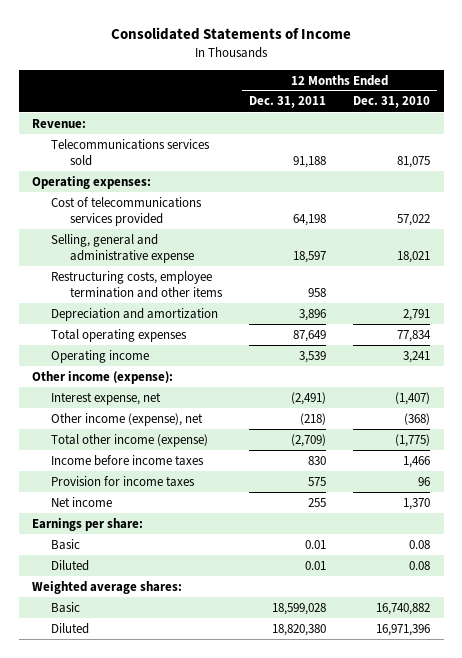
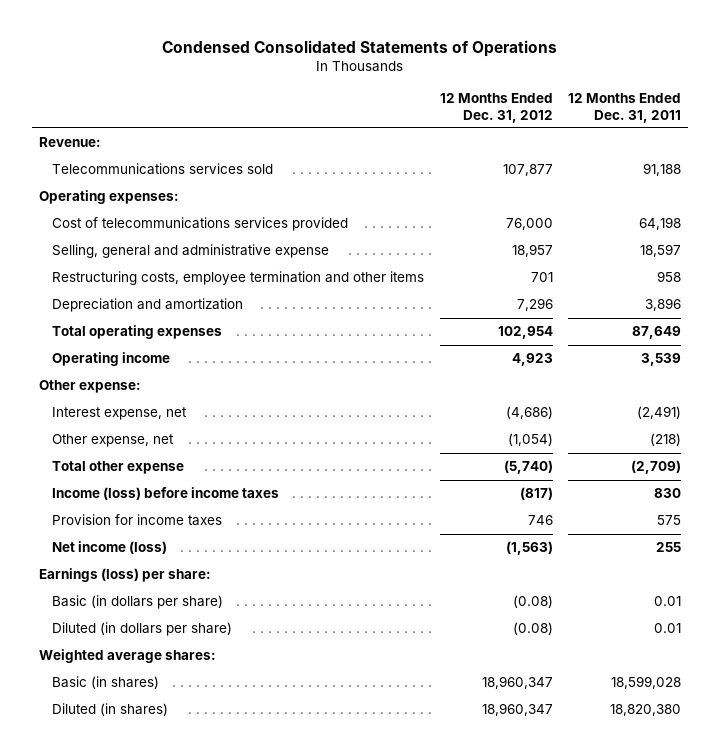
- Consolidated Statements of Income
+ Condensed Consolidated Statements of Operations
- | 12 Months Ended Dec. 31, 2011 | 12 Months Ended Dec. 31, 2010
+ | 12 Months Ended Dec. 31, 2012 | 12 Months Ended Dec. 31, 2011
- Other income (expense):
+ Other expense:
- Other income (expense), net | (218) | (368)
- Total other income (expense) | (2,709) | (1,775)
- Income before income taxes | 830 | 1,466
+ Other expense, net | (1,054) | (218)
+ Total other expense | (5,740) | (2,709)
+ Income (loss) before income taxes | (817) | 830
- Net income | 255 | 1,370
- Earnings per share:
- Basic | 0.01 | 0.08
- Diluted | 0.01 | 0.08
+ Net income (loss) | (1,563) | 255
+ Earnings (loss) per share:
+ Basic (in dollars per share) | (0.08) | 0.01
+ Diluted (in dollars per share) | (0.08) | 0.01
- Basic | 18,599,028 | 16,740,882
- Diluted | 18,820,380 | 16,971,396
+ Basic (in shares) | 18,960,347 | 18,599,028
+ Diluted (in shares) | 18,960,347 | 18,820,380

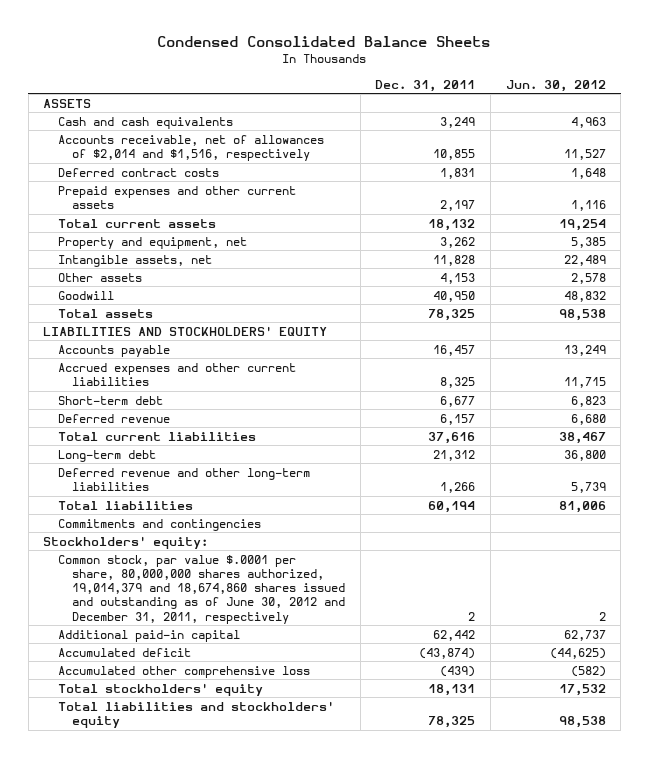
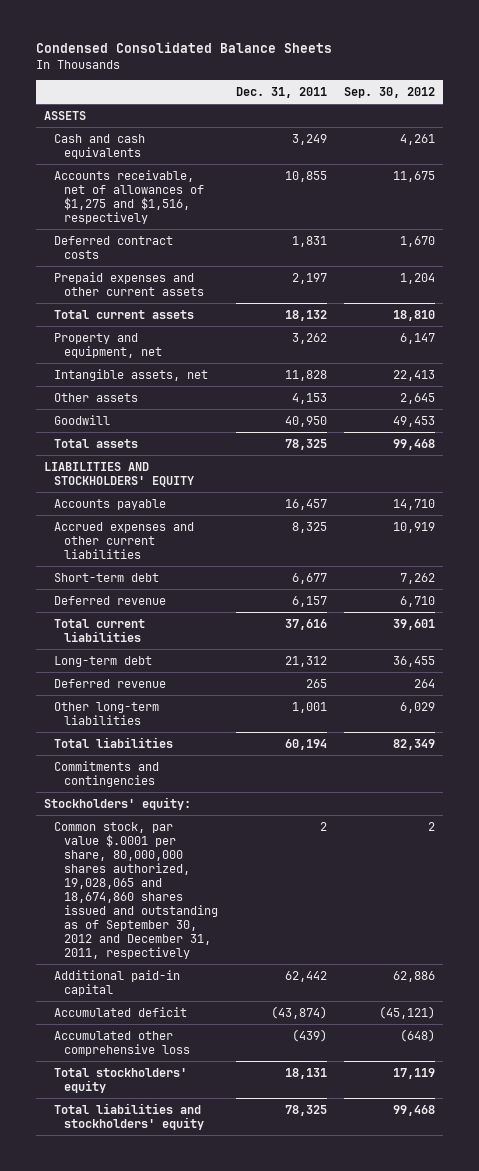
- | Dec. 31, 2011 | Jun. 30, 2012
+ | Dec. 31, 2011 | Sep. 30, 2012
- Accounts receivable, net of allowances of $2,014 and $1,516, respectively | 10,855 | 11,527
+ Accounts receivable, net of allowances of $1,275 and $1,516, respectively | 10,855 | 11,675
- Deferred revenue and other long-term liabilities | 1,266 | 5,739
+ Deferred revenue | 265 | 264
+ Other long-term liabilities | 1,001 | 6,029
- Common stock, par value $.0001 per share, 80,000,000 shares authorized, 19,014,379 and 18,674,860 shares issued and outstanding as of June 30, 2012 and December 31, 2011, respectively | 2 | 2
+ Common stock, par value $.0001 per share, 80,000,000 shares authorized, 19,028,065 and 18,674,860 shares issued and outstanding as of September 30, 2012 and December 31, 2011, respectively | 2 | 2

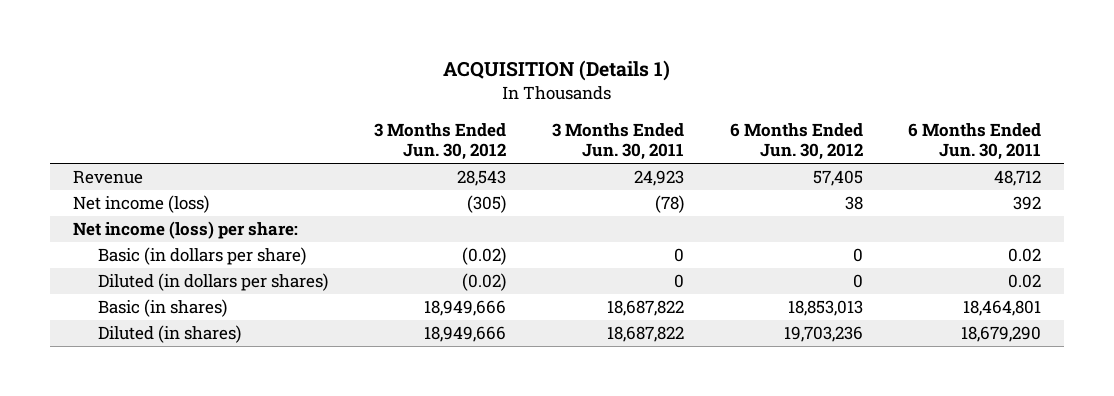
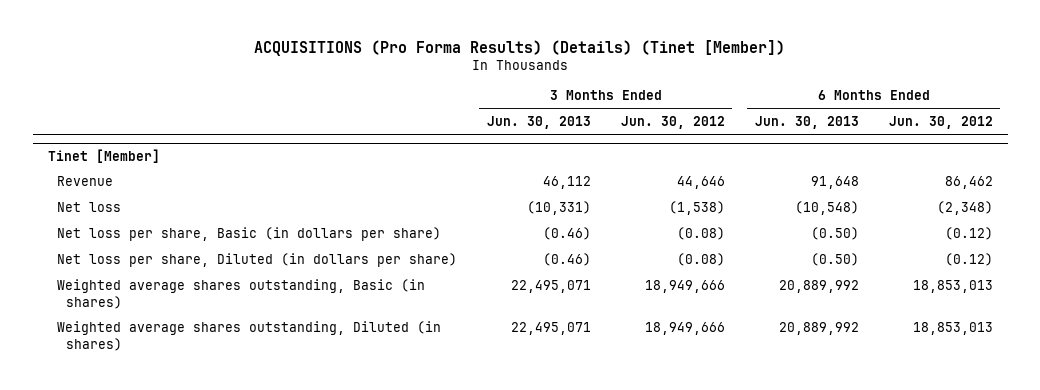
- ACQUISITION (Details 1)
+ ACQUISITIONS (Pro Forma Results) (Details) (Tinet [Member])
- | 3 Months Ended Jun. 30, 2012 | 3 Months Ended Jun. 30, 2011 | 6 Months Ended Jun. 30, 2012 | 6 Months Ended Jun. 30, 2011
+ | 3 Months Ended Jun. 30, 2013 | 3 Months Ended Jun. 30, 2012 | 6 Months Ended Jun. 30, 2013 | 6 Months Ended Jun. 30, 2012
- Revenue | 28,543 | 24,923 | 57,405 | 48,712
- Net income (loss) | (305) | (78) | 38 | 392
- Net income (loss) per share:
- Basic (in dollars per share) | (0.02) | 0 | 0 | 0.02
- Diluted (in dollars per shares) | (0.02) | 0 | 0 | 0.02
- Basic (in shares) | 18,949,666 | 18,687,822 | 18,853,013 | 18,464,801
- Diluted (in shares) | 18,949,666 | 18,687,822 | 19,703,236 | 18,679,290
+ Tinet [Member]
+ Revenue | 46,112 | 44,646 | 91,648 | 86,462
+ Net loss | (10,331) | (1,538) | (10,548) | (2,348)
+ Net loss per share, Basic (in dollars per share) | (0.46) | (0.08) | (0.50) | (0.12)
+ Net loss per share, Diluted (in dollars per share) | (0.46) | (0.08) | (0.50) | (0.12)
+ Weighted average shares outstanding, Basic (in shares) | 22,495,071 | 18,949,666 | 20,889,992 | 18,853,013
+ Weighted average shares outstanding, Diluted (in shares) | 22,495,071 | 18,949,666 | 20,889,992 | 18,853,013

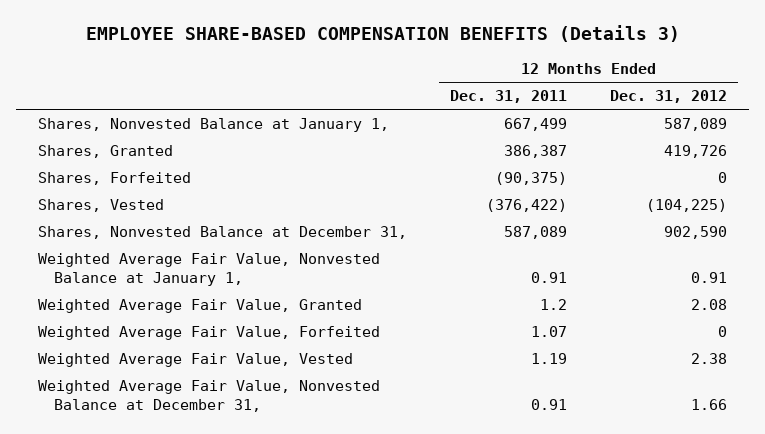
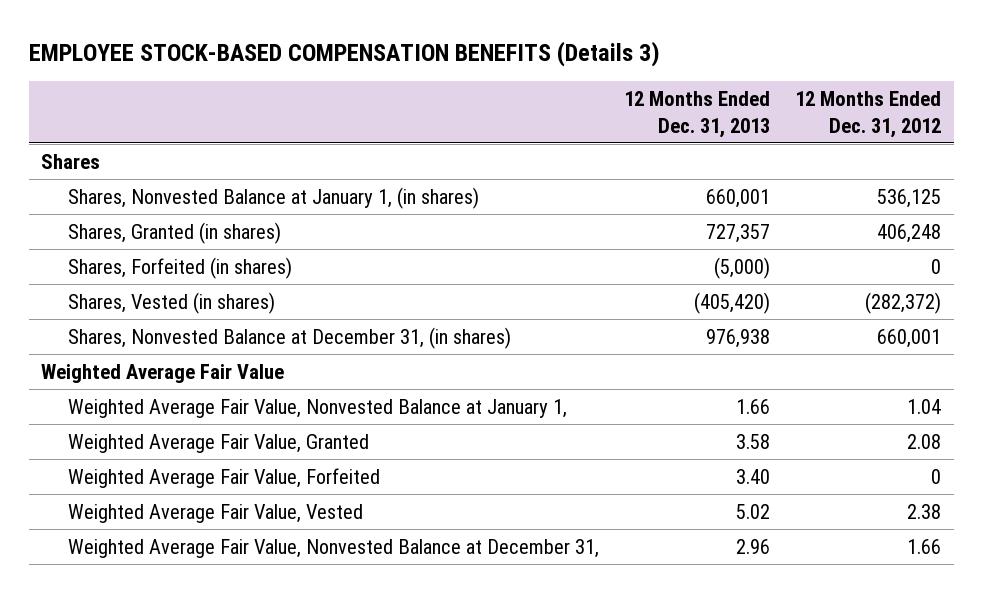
- EMPLOYEE SHARE-BASED COMPENSATION BENEFITS (Details 3)
+ EMPLOYEE STOCK-BASED COMPENSATION BENEFITS (Details 3)
- | 12 Months Ended Dec. 31, 2011 | 12 Months Ended Dec. 31, 2012
+ | 12 Months Ended Dec. 31, 2013 | 12 Months Ended Dec. 31, 2012
- Shares, Nonvested Balance at January 1, | 667,499 | 587,089
- Shares, Granted | 386,387 | 419,726
- Shares, Forfeited | (90,375) | 0
- Shares, Vested | (376,422) | (104,225)
- Shares, Nonvested Balance at December 31, | 587,089 | 902,590
- Weighted Average Fair Value, Nonvested Balance at January 1, | 0.91 | 0.91
+ Shares
+ Shares, Nonvested Balance at January 1, (in shares) | 660,001 | 536,125
+ Shares, Granted (in shares) | 727,357 | 406,248
+ Shares, Forfeited (in shares) | (5,000) | 0
+ Shares, Vested (in shares) | (405,420) | (282,372)
+ Shares, Nonvested Balance at December 31, (in shares) | 976,938 | 660,001
+ Weighted Average Fair Value
+ Weighted Average Fair Value, Nonvested Balance at January 1, | 1.66 | 1.04

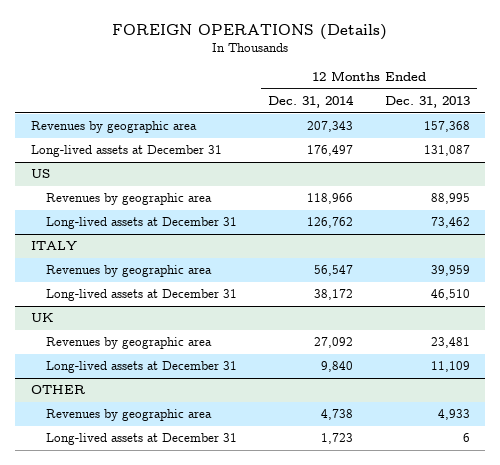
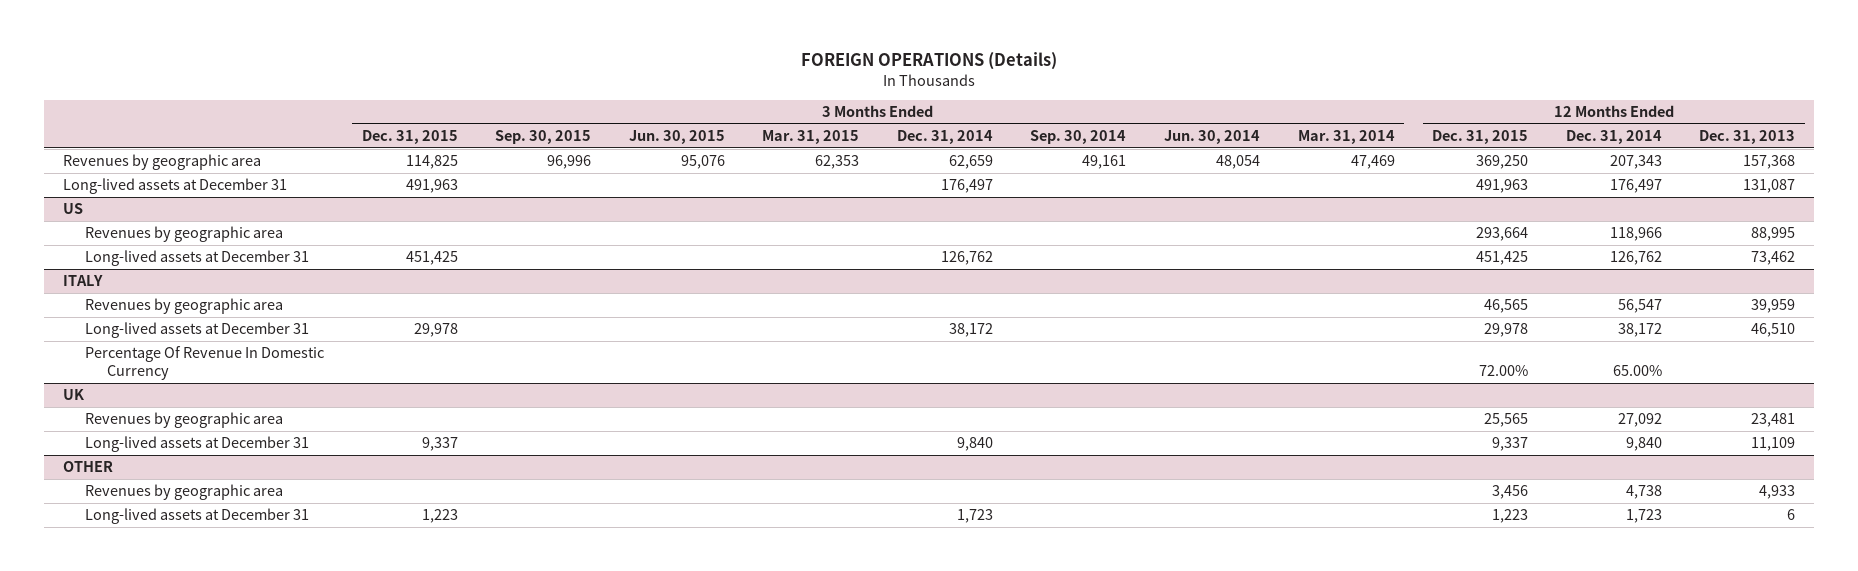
- | 12 Months Ended Dec. 31, 2014 | 12 Months Ended Dec. 31, 2013
+ | 3 Months Ended Dec. 31, 2015 | 3 Months Ended Sep. 30, 2015 | 3 Months Ended Jun. 30, 2015 | 3 Months Ended Mar. 31, 2015 | 3 Months Ended Dec. 31, 2014 | 3 Months Ended Sep. 30, 2014 | 3 Months Ended Jun. 30, 2014 | 3 Months Ended Mar. 31, 2014 | 12 Months Ended Dec. 31, 2015 | 12 Months Ended Dec. 31, 2014 | 12 Months Ended Dec. 31, 2013
@ ITALY
+ Percentage Of Revenue In Domestic Currency | | | | | | | | | 72.00% | 65.00% |

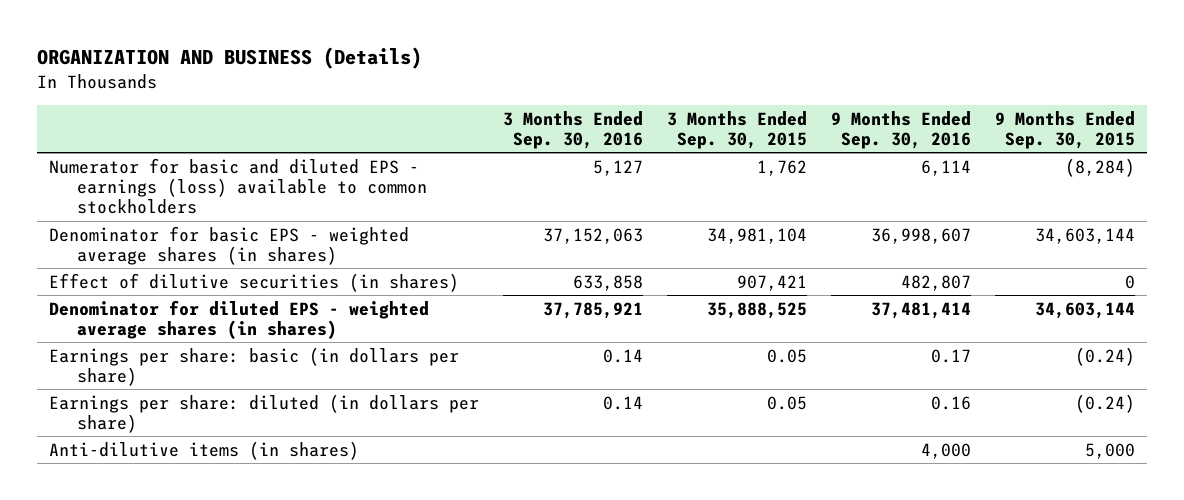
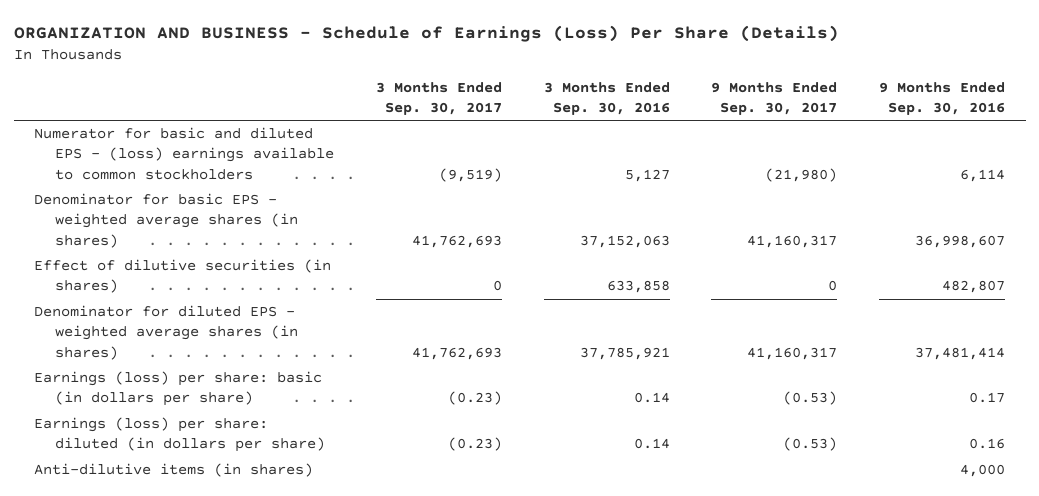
- ORGANIZATION AND BUSINESS (Details)
+ ORGANIZATION AND BUSINESS - Schedule of Earnings (Loss) Per Share (Details)
- | 3 Months Ended Sep. 30, 2016 | 3 Months Ended Sep. 30, 2015 | 9 Months Ended Sep. 30, 2016 | 9 Months Ended Sep. 30, 2015
+ | 3 Months Ended Sep. 30, 2017 | 3 Months Ended Sep. 30, 2016 | 9 Months Ended Sep. 30, 2017 | 9 Months Ended Sep. 30, 2016
- Numerator for basic and diluted EPS - earnings (loss) available to common stockholders | 5,127 | 1,762 | 6,114 | (8,284)
+ Numerator for basic and diluted EPS - (loss) earnings available to common stockholders | (9,519) | 5,127 | (21,980) | 6,114
- Earnings per share: basic (in dollars per share) | 0.14 | 0.05 | 0.17 | (0.24)
- Earnings per share: diluted (in dollars per share) | 0.14 | 0.05 | 0.16 | (0.24)
+ Earnings (loss) per share: basic (in dollars per share) | (0.23) | 0.14 | (0.53) | 0.17
+ Earnings (loss) per share: diluted (in dollars per share) | (0.23) | 0.14 | (0.53) | 0.16

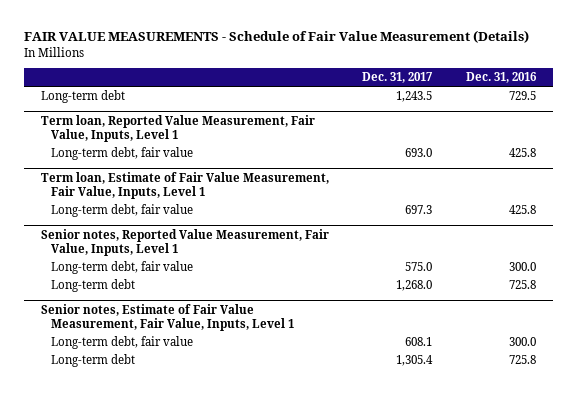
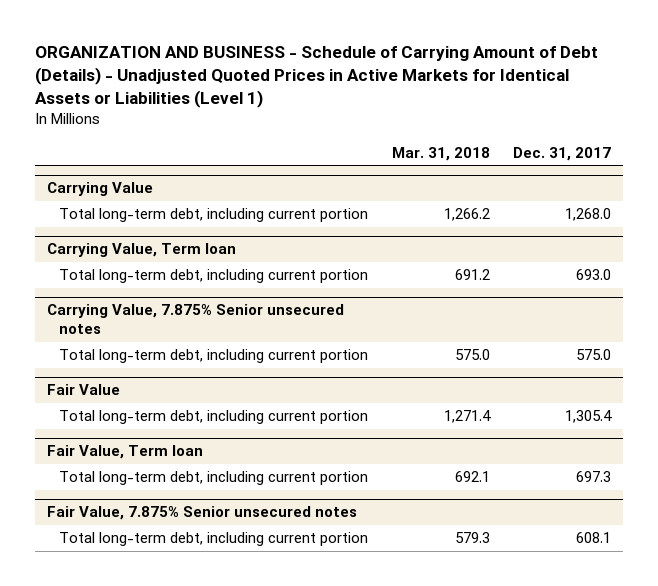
- FAIR VALUE MEASUREMENTS - Schedule of Fair Value Measurement (Details)
+ ORGANIZATION AND BUSINESS - Schedule of Carrying Amount of Debt (Details) - Unadjusted Quoted Prices in Active Markets for Identical Assets or Liabilities (Level 1)
- | Dec. 31, 2017 | Dec. 31, 2016
+ | Mar. 31, 2018 | Dec. 31, 2017
- Long-term debt | 1,243.5 | 729.5
- Term loan, Reported Value Measurement, Fair Value, Inputs, Level 1
- Long-term debt, fair value | 693.0 | 425.8
- Term loan, Estimate of Fair Value Measurement, Fair Value, Inputs, Level 1
- Long-term debt, fair value | 697.3 | 425.8
- Senior notes, Reported Value Measurement, Fair Value, Inputs, Level 1
- Long-term debt, fair value | 575.0 | 300.0
- Long-term debt | 1,268.0 | 725.8
- Senior notes, Estimate of Fair Value Measurement, Fair Value, Inputs, Level 1
- Long-term debt, fair value | 608.1 | 300.0
- Long-term debt | 1,305.4 | 725.8
+ Carrying Value
+ Total long-term debt, including current portion | 1,266.2 | 1,268.0
+ Carrying Value, Term loan
+ Total long-term debt, including current portion | 691.2 | 693.0
+ Carrying Value, 7.875% Senior unsecured notes
+ Total long-term debt, including current portion | 575.0 | 575.0
+ Fair Value
+ Total long-term debt, including current portion | 1,271.4 | 1,305.4
+ Fair Value, Term loan
+ Total long-term debt, including current portion | 692.1 | 697.3
+ Fair Value, 7.875% Senior unsecured notes
+ Total long-term debt, including current portion | 579.3 | 608.1

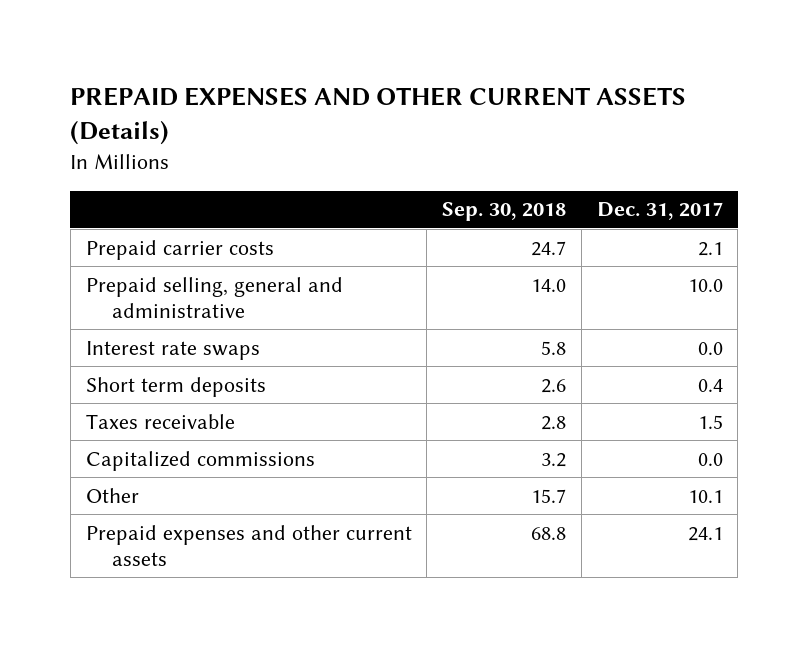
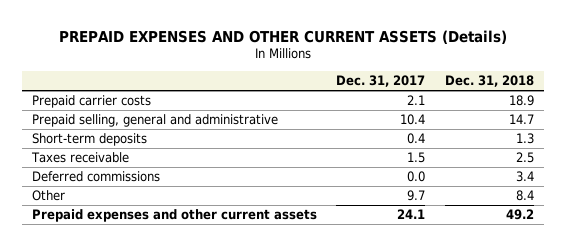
- | Sep. 30, 2018 | Dec. 31, 2017
+ | Dec. 31, 2017 | Dec. 31, 2018
- Prepaid selling, general and administrative | 14.0 | 10.0
- Interest rate swaps | 5.8 | 0.0
- Short term deposits | 2.6 | 0.4
+ Prepaid selling, general and administrative | 10.4 | 14.7
+ Short-term deposits | 0.4 | 1.3
- Capitalized commissions | 3.2 | 0.0
- Other | 15.7 | 10.1
+ Deferred commissions | 0.0 | 3.4
+ Other | 9.7 | 8.4

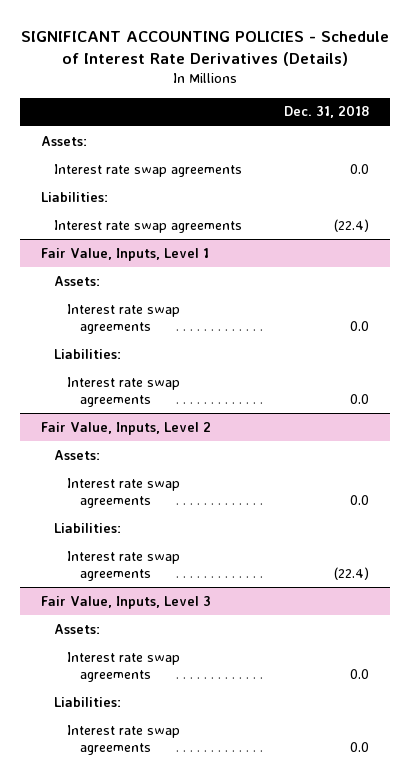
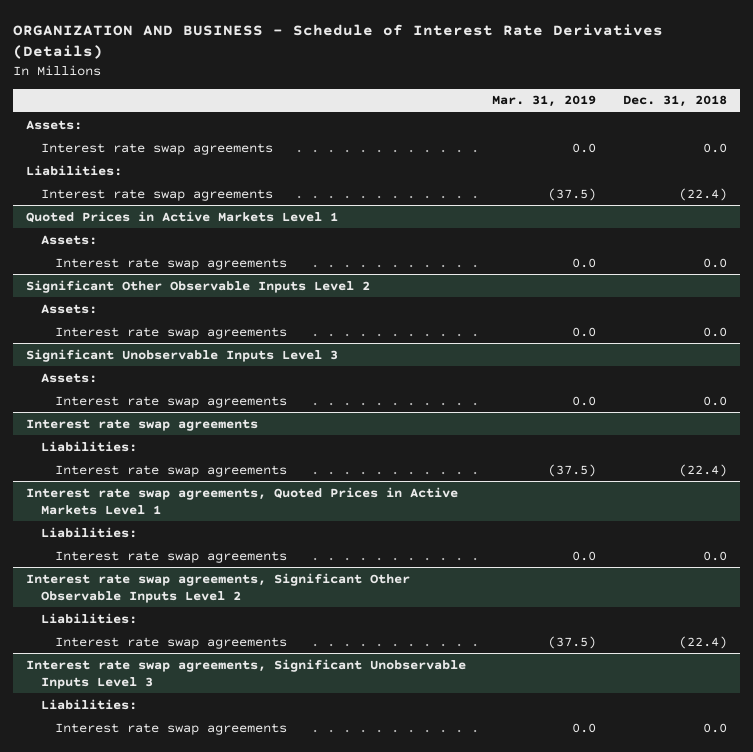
- SIGNIFICANT ACCOUNTING POLICIES - Schedule of Interest Rate Derivatives (Details)
+ ORGANIZATION AND BUSINESS - Schedule of Interest Rate Derivatives (Details)
- | Dec. 31, 2018
+ | Mar. 31, 2019 | Dec. 31, 2018
- Fair Value, Inputs, Level 1
+ Quoted Prices in Active Markets Level 1
- Liabilities:
+ Significant Other Observable Inputs Level 2
+ Assets:
- Fair Value, Inputs, Level 2
+ Significant Unobservable Inputs Level 3
+ Interest rate swap agreements
- Fair Value, Inputs, Level 3
- Assets:
+ Interest rate swap agreements, Quoted Prices in Active Markets Level 1
+ Liabilities:
+ Interest rate swap agreements, Significant Other Observable Inputs Level 2
+ Interest rate swap agreements | (37.5) | (22.4)
+ Interest rate swap agreements, Significant Unobservable Inputs Level 3
+ Liabilities:

